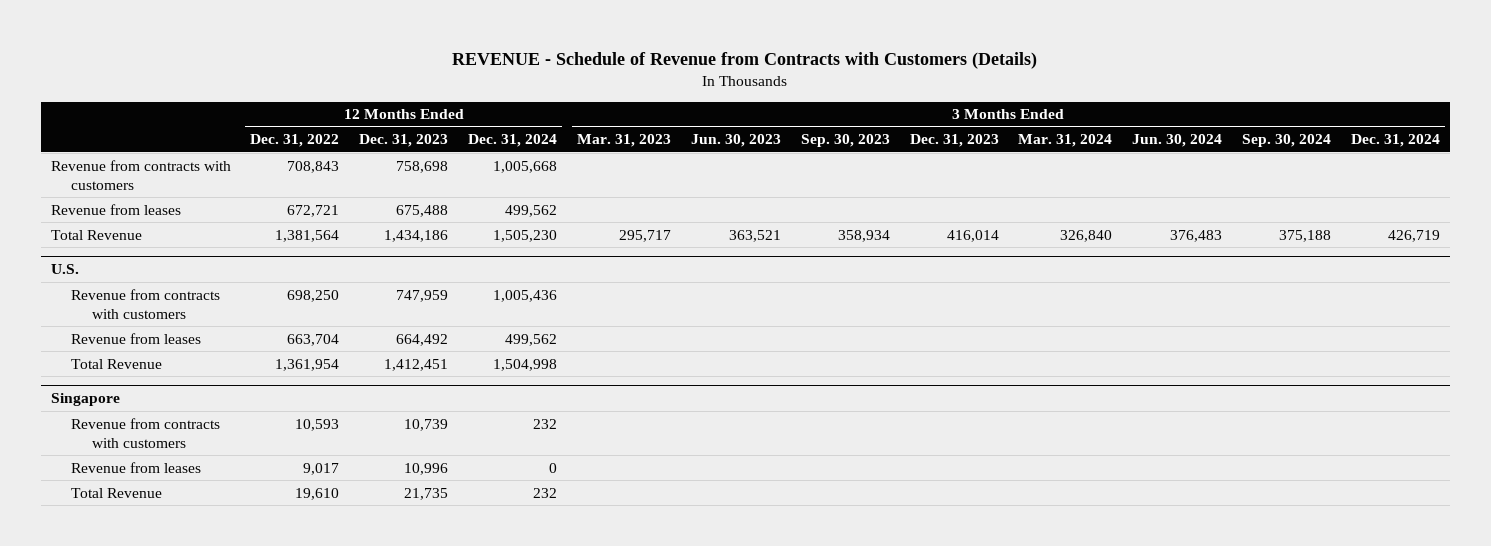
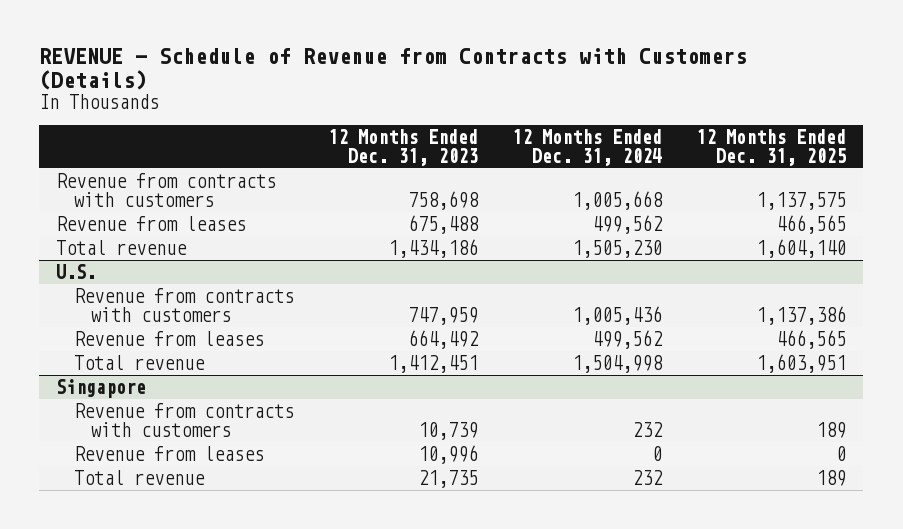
- | 12 Months Ended Dec. 31, 2022 | 12 Months Ended Dec. 31, 2023 | 12 Months Ended Dec. 31, 2024 | 3 Months Ended Mar. 31, 2023 | 3 Months Ended Jun. 30, 2023 | 3 Months Ended Sep. 30, 2023 | 3 Months Ended Dec. 31, 2023 | 3 Months Ended Mar. 31, 2024 | 3 Months Ended Jun. 30, 2024 | 3 Months Ended Sep. 30, 2024 | 3 Months Ended Dec. 31, 2024
+ | 12 Months Ended Dec. 31, 2023 | 12 Months Ended Dec. 31, 2024 | 12 Months Ended Dec. 31, 2025
- Total Revenue | 1,381,564 | 1,434,186 | 1,505,230 | 295,717 | 363,521 | 358,934 | 416,014 | 326,840 | 376,483 | 375,188 | 426,719
+ Total revenue | 1,434,186 | 1,505,230 | 1,604,140
@ U.S.
- Total Revenue | 1,361,954 | 1,412,451 | 1,504,998 | | | | | | | |
+ Total revenue | 1,412,451 | 1,504,998 | 1,603,951
@ Singapore
- Total Revenue | 19,610 | 21,735 | 232 | | | | | | | |
+ Total revenue | 21,735 | 232 | 189

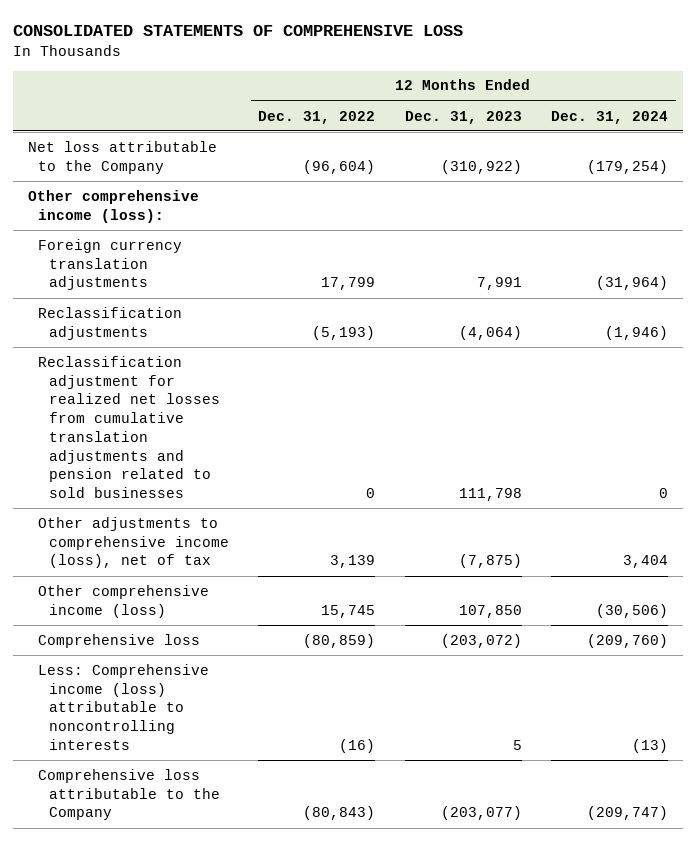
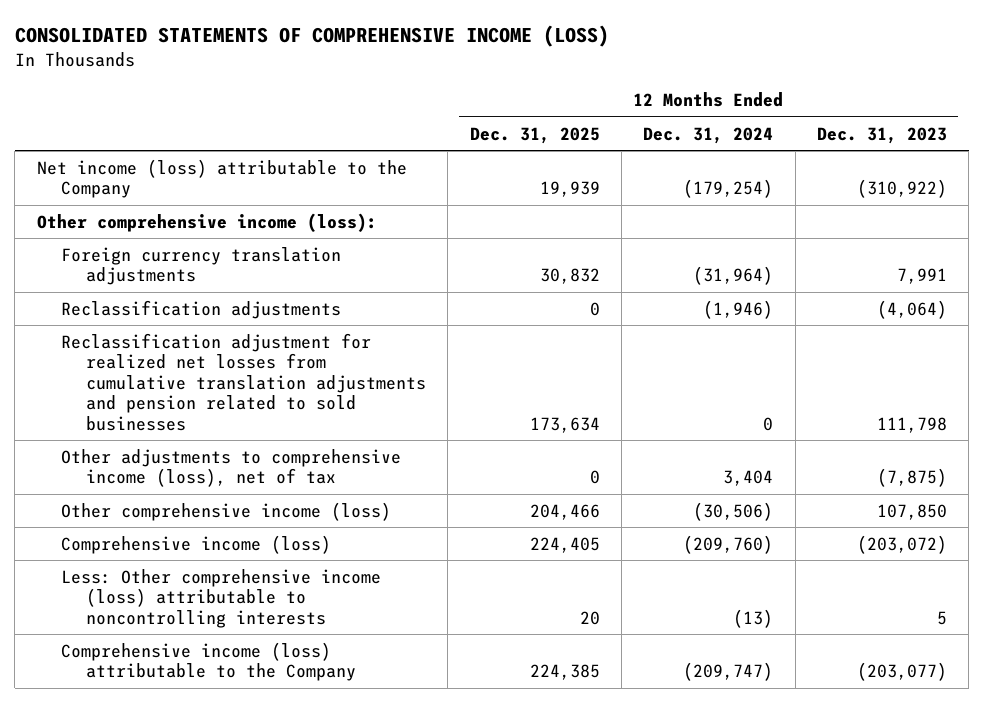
- CONSOLIDATED STATEMENTS OF COMPREHENSIVE LOSS
+ CONSOLIDATED STATEMENTS OF COMPREHENSIVE INCOME (LOSS)
- | 12 Months Ended Dec. 31, 2022 | 12 Months Ended Dec. 31, 2023 | 12 Months Ended Dec. 31, 2024
+ | 12 Months Ended Dec. 31, 2025 | 12 Months Ended Dec. 31, 2024 | 12 Months Ended Dec. 31, 2023
- Net loss attributable to the Company | (96,604) | (310,922) | (179,254)
+ Net income (loss) attributable to the Company | 19,939 | (179,254) | (310,922)
- Comprehensive loss | (80,859) | (203,072) | (209,760)
- Less: Comprehensive income (loss) attributable to noncontrolling interests | (16) | 5 | (13)
- Comprehensive loss attributable to the Company | (80,843) | (203,077) | (209,747)
+ Comprehensive income (loss) | 224,405 | (209,760) | (203,072)
+ Less: Other comprehensive income (loss) attributable to noncontrolling interests | 20 | (13) | 5
+ Comprehensive income (loss) attributable to the Company | 224,385 | (209,747) | (203,077)

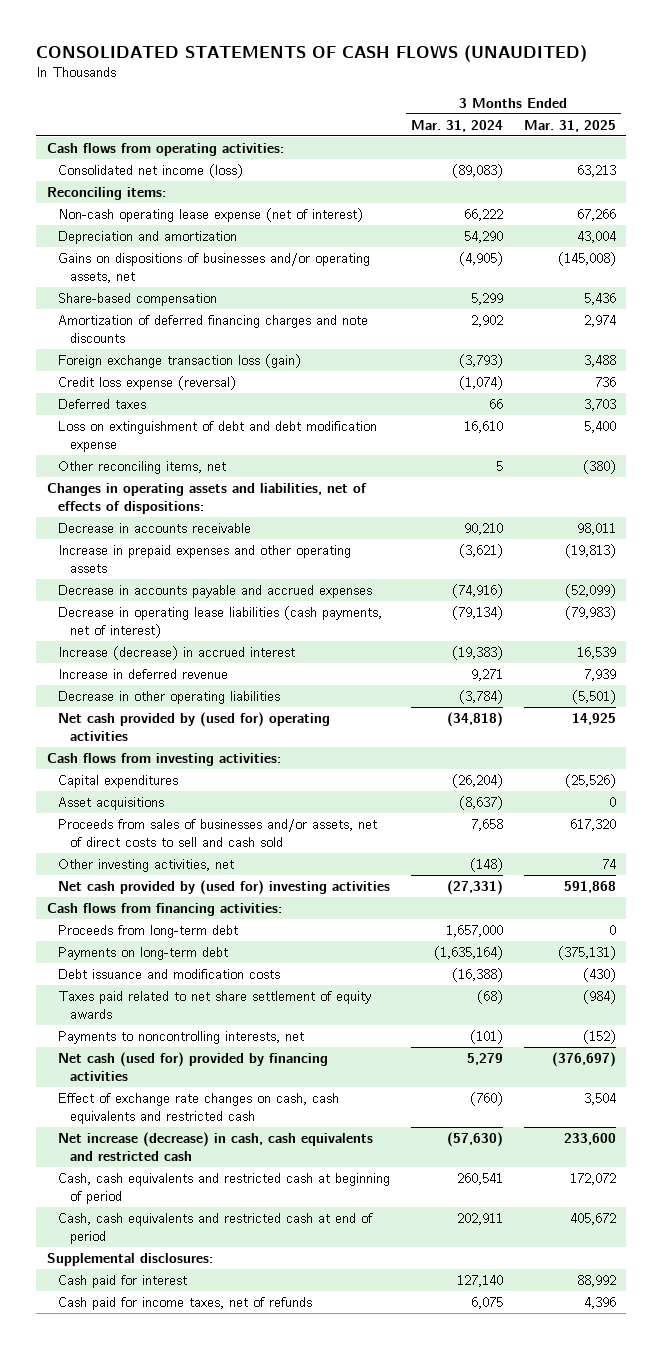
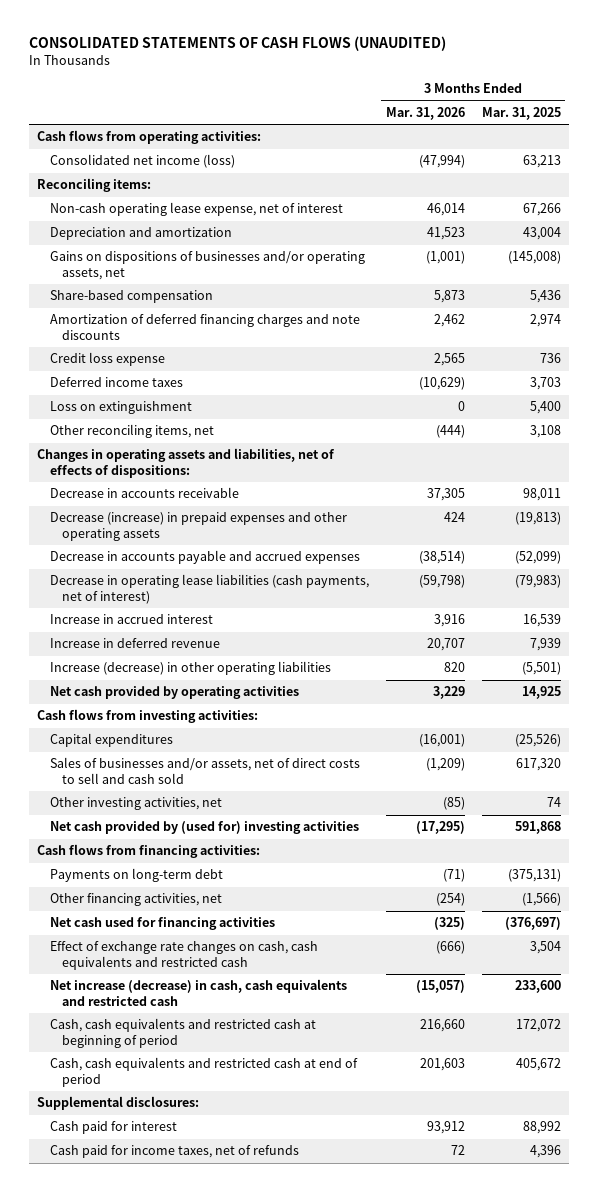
- | 3 Months Ended Mar. 31, 2024 | 3 Months Ended Mar. 31, 2025
+ | 3 Months Ended Mar. 31, 2026 | 3 Months Ended Mar. 31, 2025
- Non-cash operating lease expense (net of interest) | 66,222 | 67,266
+ Non-cash operating lease expense, net of interest | 46,014 | 67,266
- Foreign exchange transaction loss (gain) | (3,793) | 3,488
- Credit loss expense (reversal) | (1,074) | 736
- Deferred taxes | 66 | 3,703
- Loss on extinguishment of debt and debt modification expense | 16,610 | 5,400
- Other reconciling items, net | 5 | (380)
+ Credit loss expense | 2,565 | 736
+ Deferred income taxes | (10,629) | 3,703
+ Loss on extinguishment | 0 | 5,400
+ Other reconciling items, net | (444) | 3,108
- Increase in prepaid expenses and other operating assets | (3,621) | (19,813)
+ Decrease (increase) in prepaid expenses and other operating assets | 424 | (19,813)
- Increase (decrease) in accrued interest | (19,383) | 16,539
+ Increase in accrued interest | 3,916 | 16,539
- Decrease in other operating liabilities | (3,784) | (5,501)
- Net cash provided by (used for) operating activities | (34,818) | 14,925
+ Increase (decrease) in other operating liabilities | 820 | (5,501)
+ Net cash provided by operating activities | 3,229 | 14,925
- Asset acquisitions | (8,637) | 0
- Proceeds from sales of businesses and/or assets, net of direct costs to sell and cash sold | 7,658 | 617,320
+ Sales of businesses and/or assets, net of direct costs to sell and cash sold | (1,209) | 617,320
- Proceeds from long-term debt | 1,657,000 | 0
- Debt issuance and modification costs | (16,388) | (430)
- Taxes paid related to net share settlement of equity awards | (68) | (984)
- Payments to noncontrolling interests, net | (101) | (152)
- Net cash (used for) provided by financing activities | 5,279 | (376,697)
+ Other financing activities, net | (254) | (1,566)
+ Net cash used for financing activities | (325) | (376,697)

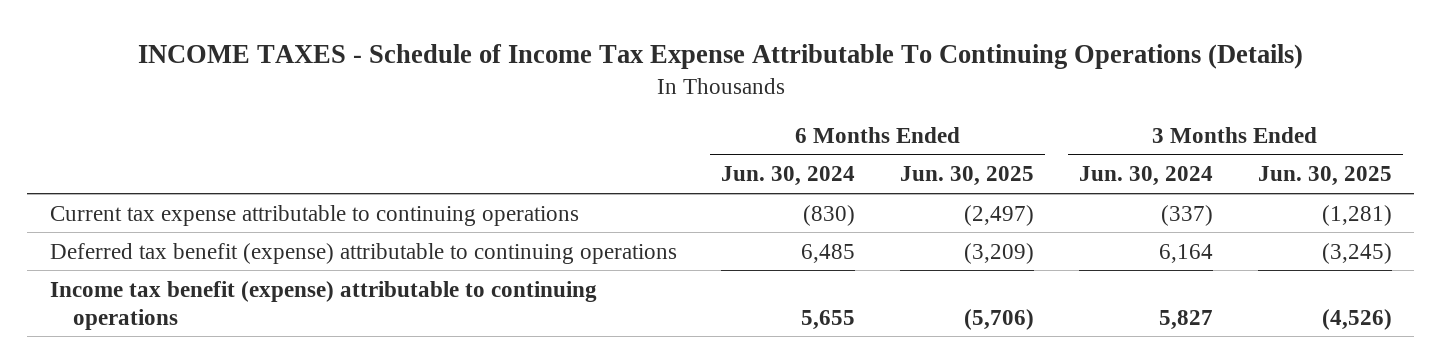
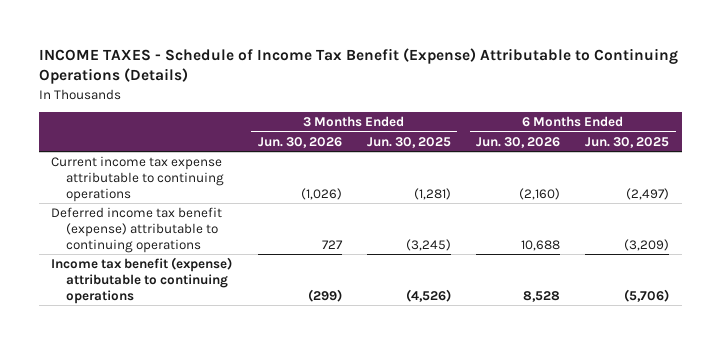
- INCOME TAXES - Schedule of Income Tax Expense Attributable To Continuing Operations (Details)
+ INCOME TAXES - Schedule of Income Tax Benefit (Expense) Attributable to Continuing Operations (Details)
- | 6 Months Ended Jun. 30, 2024 | 6 Months Ended Jun. 30, 2025 | 3 Months Ended Jun. 30, 2024 | 3 Months Ended Jun. 30, 2025
+ | 3 Months Ended Jun. 30, 2026 | 3 Months Ended Jun. 30, 2025 | 6 Months Ended Jun. 30, 2026 | 6 Months Ended Jun. 30, 2025
- Current tax expense attributable to continuing operations | (830) | (2,497) | (337) | (1,281)
- Deferred tax benefit (expense) attributable to continuing operations | 6,485 | (3,209) | 6,164 | (3,245)
+ Current income tax expense attributable to continuing operations | (1,026) | (1,281) | (2,160) | (2,497)
+ Deferred income tax benefit (expense) attributable to continuing operations | 727 | (3,245) | 10,688 | (3,209)

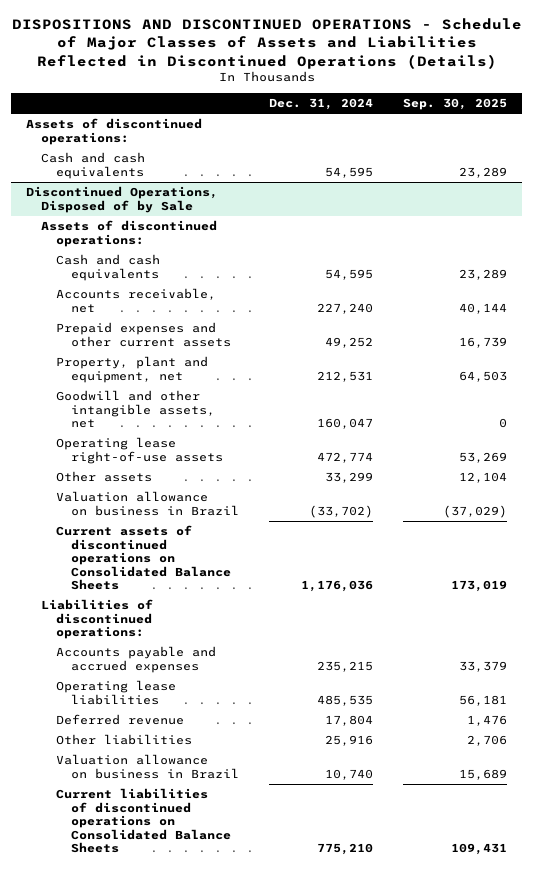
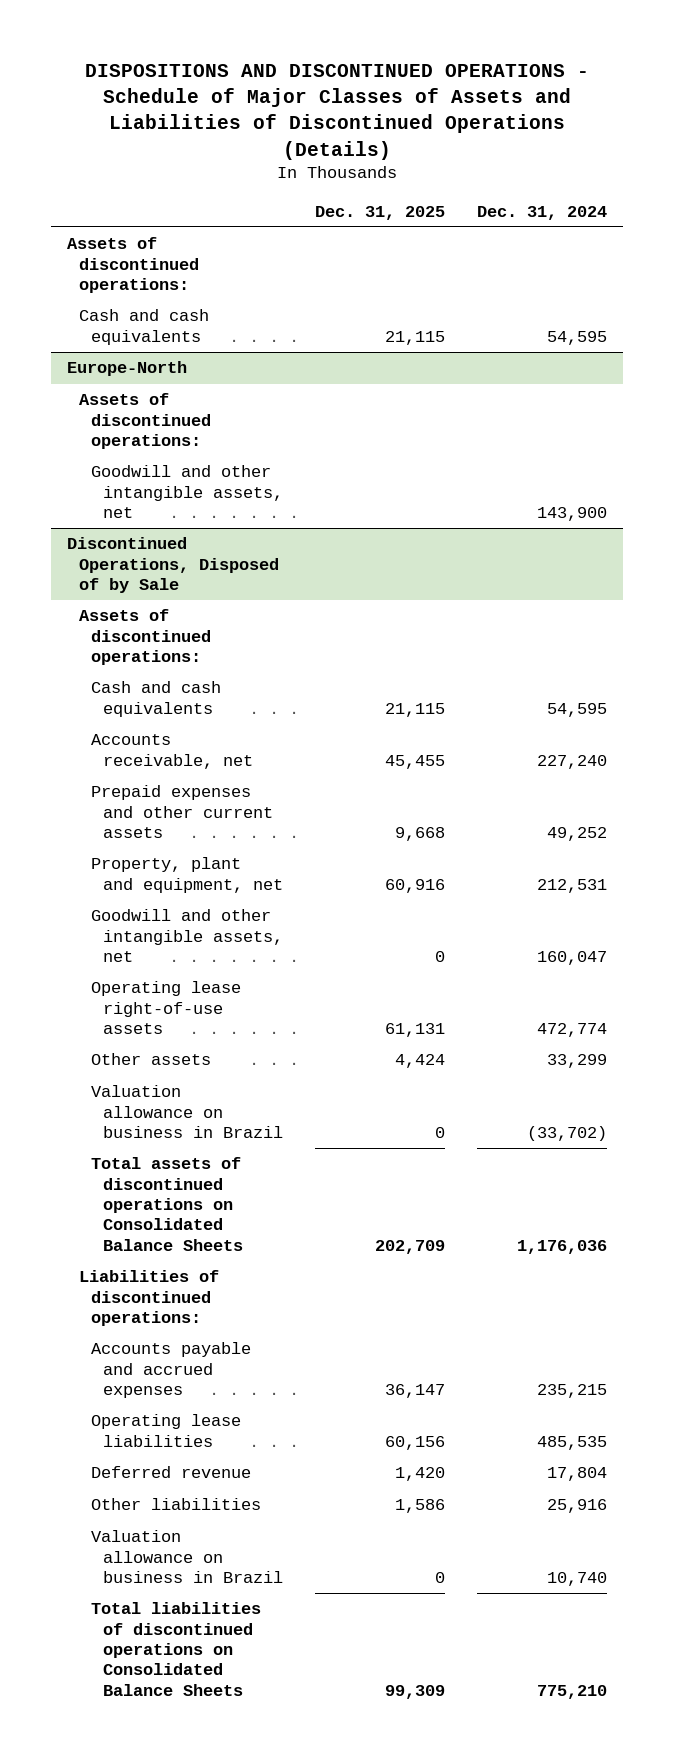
- DISPOSITIONS AND DISCONTINUED OPERATIONS - Schedule of Major Classes of Assets and Liabilities Reflected in Discontinued Operations (Details)
+ DISPOSITIONS AND DISCONTINUED OPERATIONS - Schedule of Major Classes of Assets and Liabilities of Discontinued Operations (Details)
- | Dec. 31, 2024 | Sep. 30, 2025
+ | Dec. 31, 2025 | Dec. 31, 2024
+ Europe-North
+ Assets of discontinued operations:
+ Goodwill and other intangible assets, net | | 143,900
@ Discontinued Operations, Disposed of by Sale
- Current assets of discontinued operations on Consolidated Balance Sheets | 1,176,036 | 173,019
+ Total assets of discontinued operations on Consolidated Balance Sheets | 202,709 | 1,176,036
- Current liabilities of discontinued operations on Consolidated Balance Sheets | 775,210 | 109,431
+ Total liabilities of discontinued operations on Consolidated Balance Sheets | 99,309 | 775,210

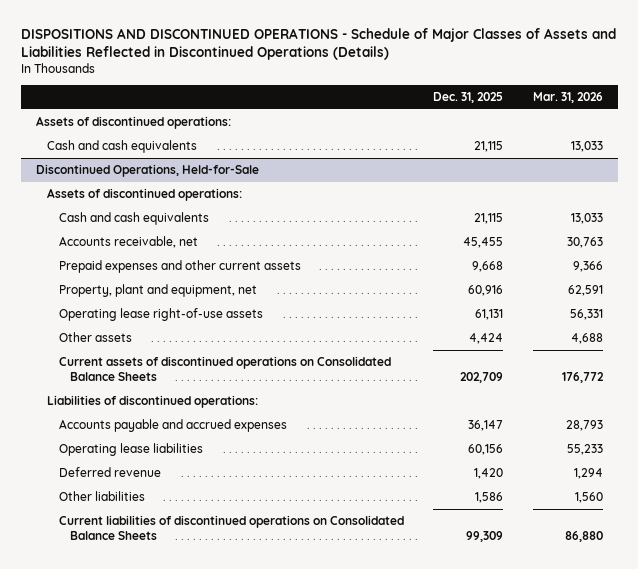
- DISPOSITIONS AND DISCONTINUED OPERATIONS - Schedule of Major Classes of Assets and Liabilities of Discontinued Operations (Details)
+ DISPOSITIONS AND DISCONTINUED OPERATIONS - Schedule of Major Classes of Assets and Liabilities Reflected in Discontinued Operations (Details)
- | Dec. 31, 2025 | Dec. 31, 2024
+ | Dec. 31, 2025 | Mar. 31, 2026
- Europe-North
- Assets of discontinued operations:
- Goodwill and other intangible assets, net | | 143,900
- Discontinued Operations, Disposed of by Sale
+ Discontinued Operations, Held-for-Sale
- Goodwill and other intangible assets, net | 0 | 160,047
- Valuation allowance on business in Brazil | 0 | (33,702)
- Total assets of discontinued operations on Consolidated Balance Sheets | 202,709 | 1,176,036
+ Current assets of discontinued operations on Consolidated Balance Sheets | 202,709 | 176,772
- Valuation allowance on business in Brazil | 0 | 10,740
- Total liabilities of discontinued operations on Consolidated Balance Sheets | 99,309 | 775,210
+ Current liabilities of discontinued operations on Consolidated Balance Sheets | 99,309 | 86,880

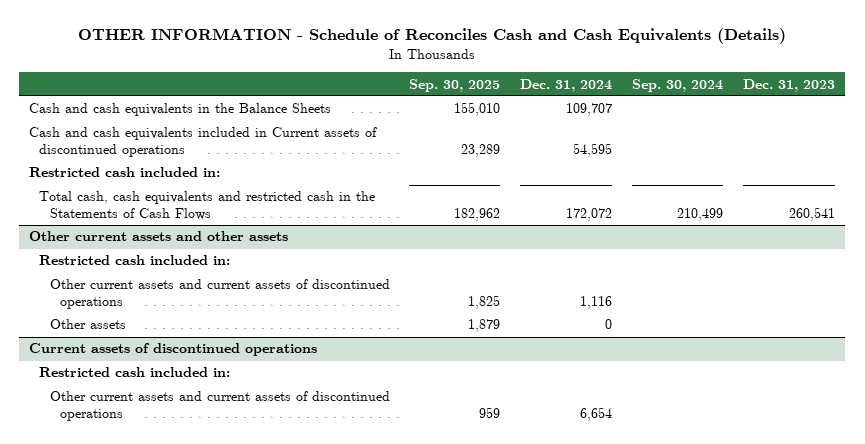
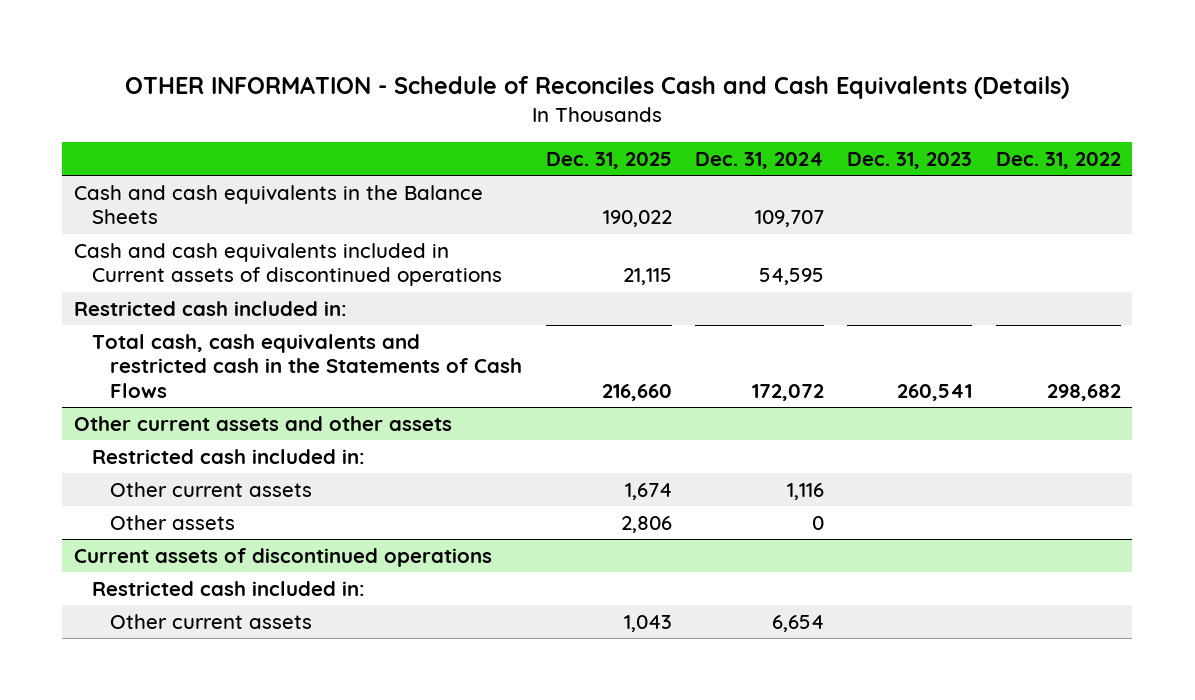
- | Sep. 30, 2025 | Dec. 31, 2024 | Sep. 30, 2024 | Dec. 31, 2023
+ | Dec. 31, 2025 | Dec. 31, 2024 | Dec. 31, 2023 | Dec. 31, 2022
@ Other current assets and other assets
- Other current assets and current assets of discontinued operations | 1,825 | 1,116 | |
+ Other current assets | 1,674 | 1,116 | |
@ Current assets of discontinued operations
- Other current assets and current assets of discontinued operations | 959 | 6,654 | |
+ Other current assets | 1,043 | 6,654 | |

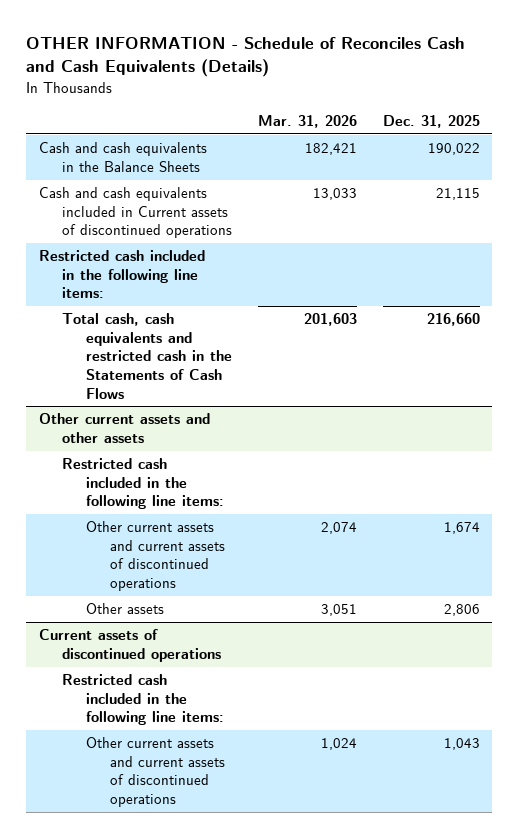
- | Dec. 31, 2025 | Dec. 31, 2024 | Dec. 31, 2023 | Dec. 31, 2022
+ | Mar. 31, 2026 | Dec. 31, 2025
- Restricted cash included in:
+ Restricted cash included in the following line items:
@ Other current assets and other assets
- Restricted cash included in:
- Other current assets | 1,674 | 1,116 | |
+ Restricted cash included in the following line items:
+ Other current assets and current assets of discontinued operations | 2,074 | 1,674
@ Current assets of discontinued operations
- Restricted cash included in:
- Other current assets | 1,043 | 6,654 | |
+ Restricted cash included in the following line items:
+ Other current assets and current assets of discontinued operations | 1,024 | 1,043

